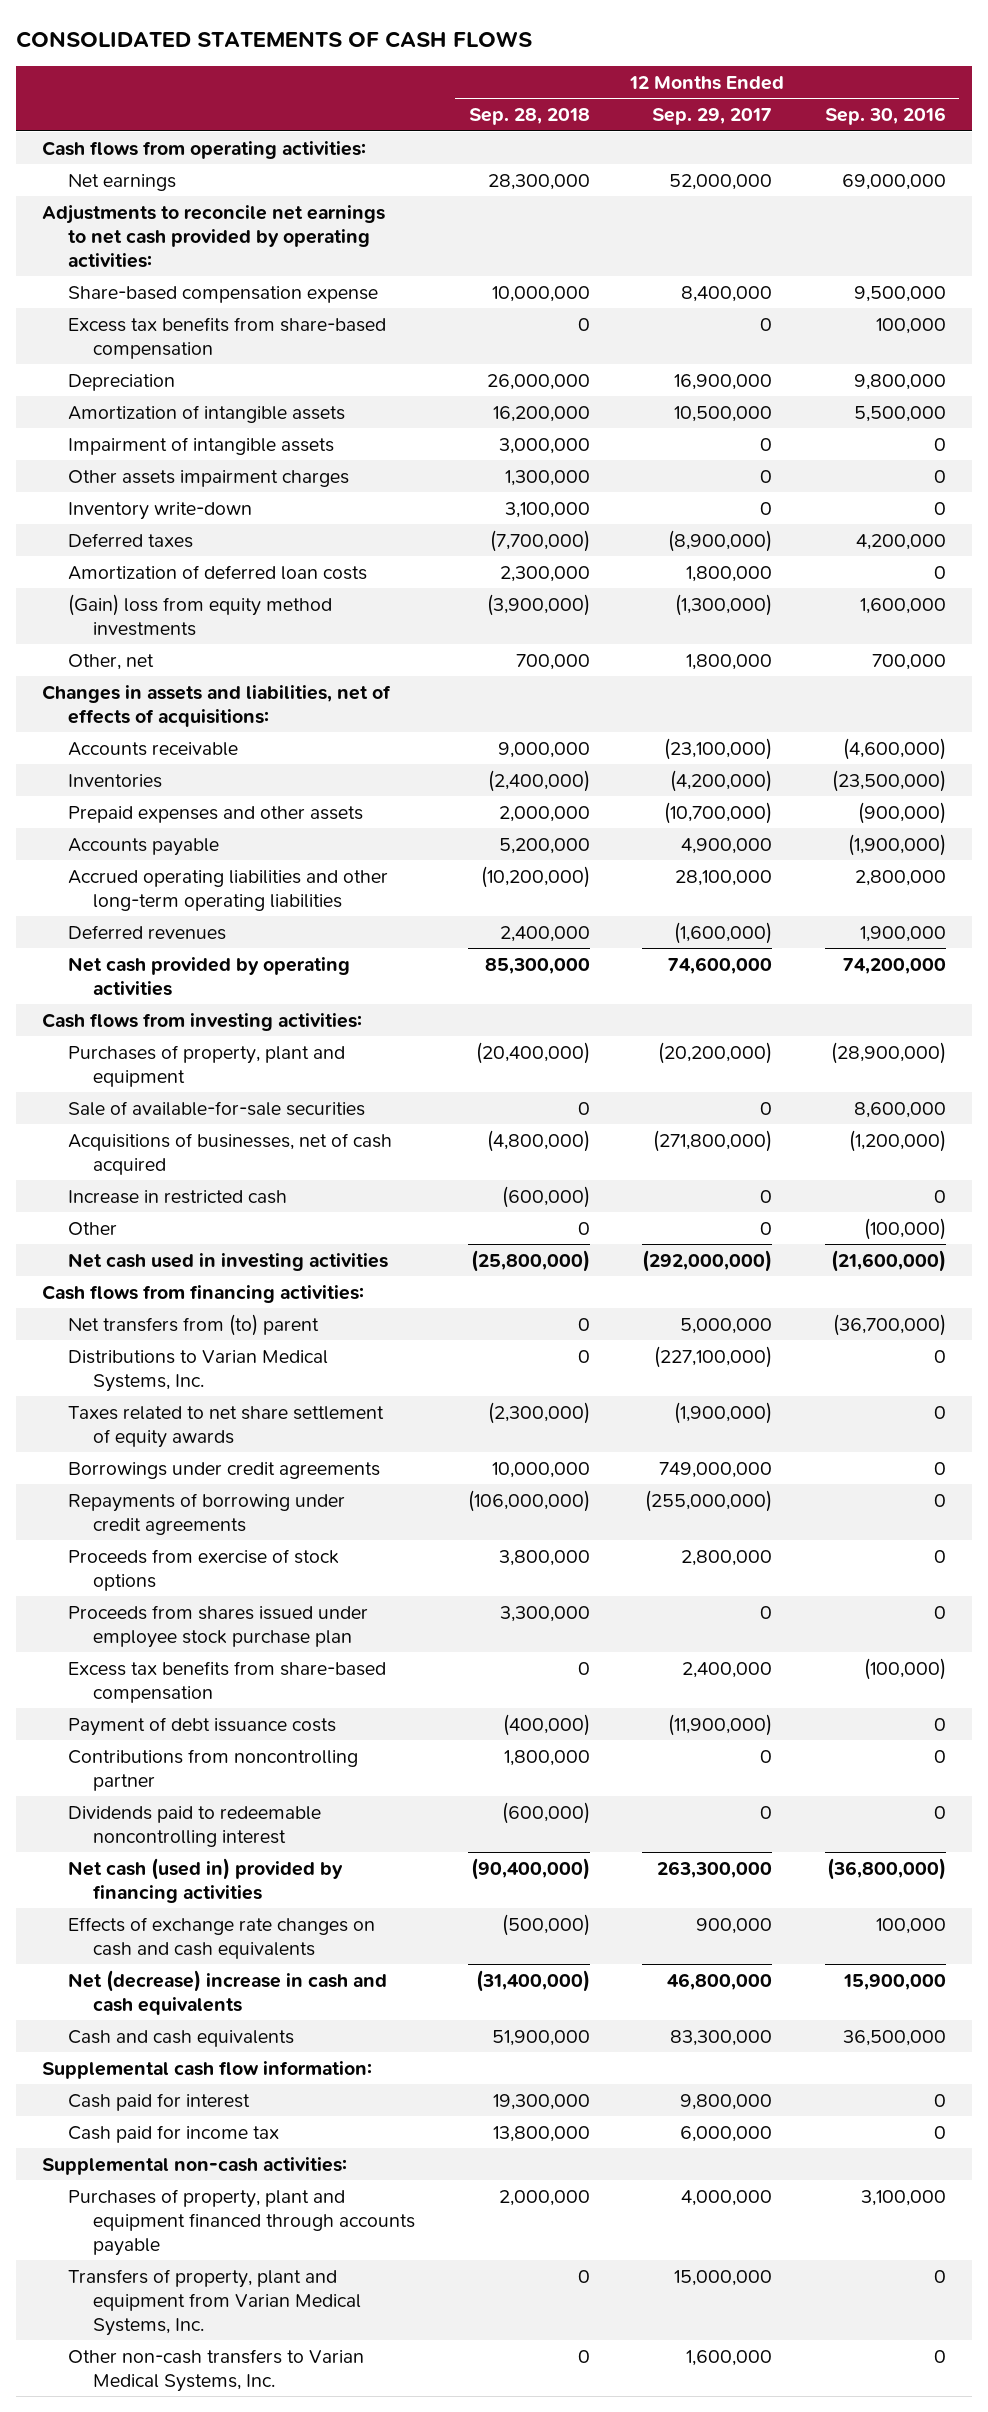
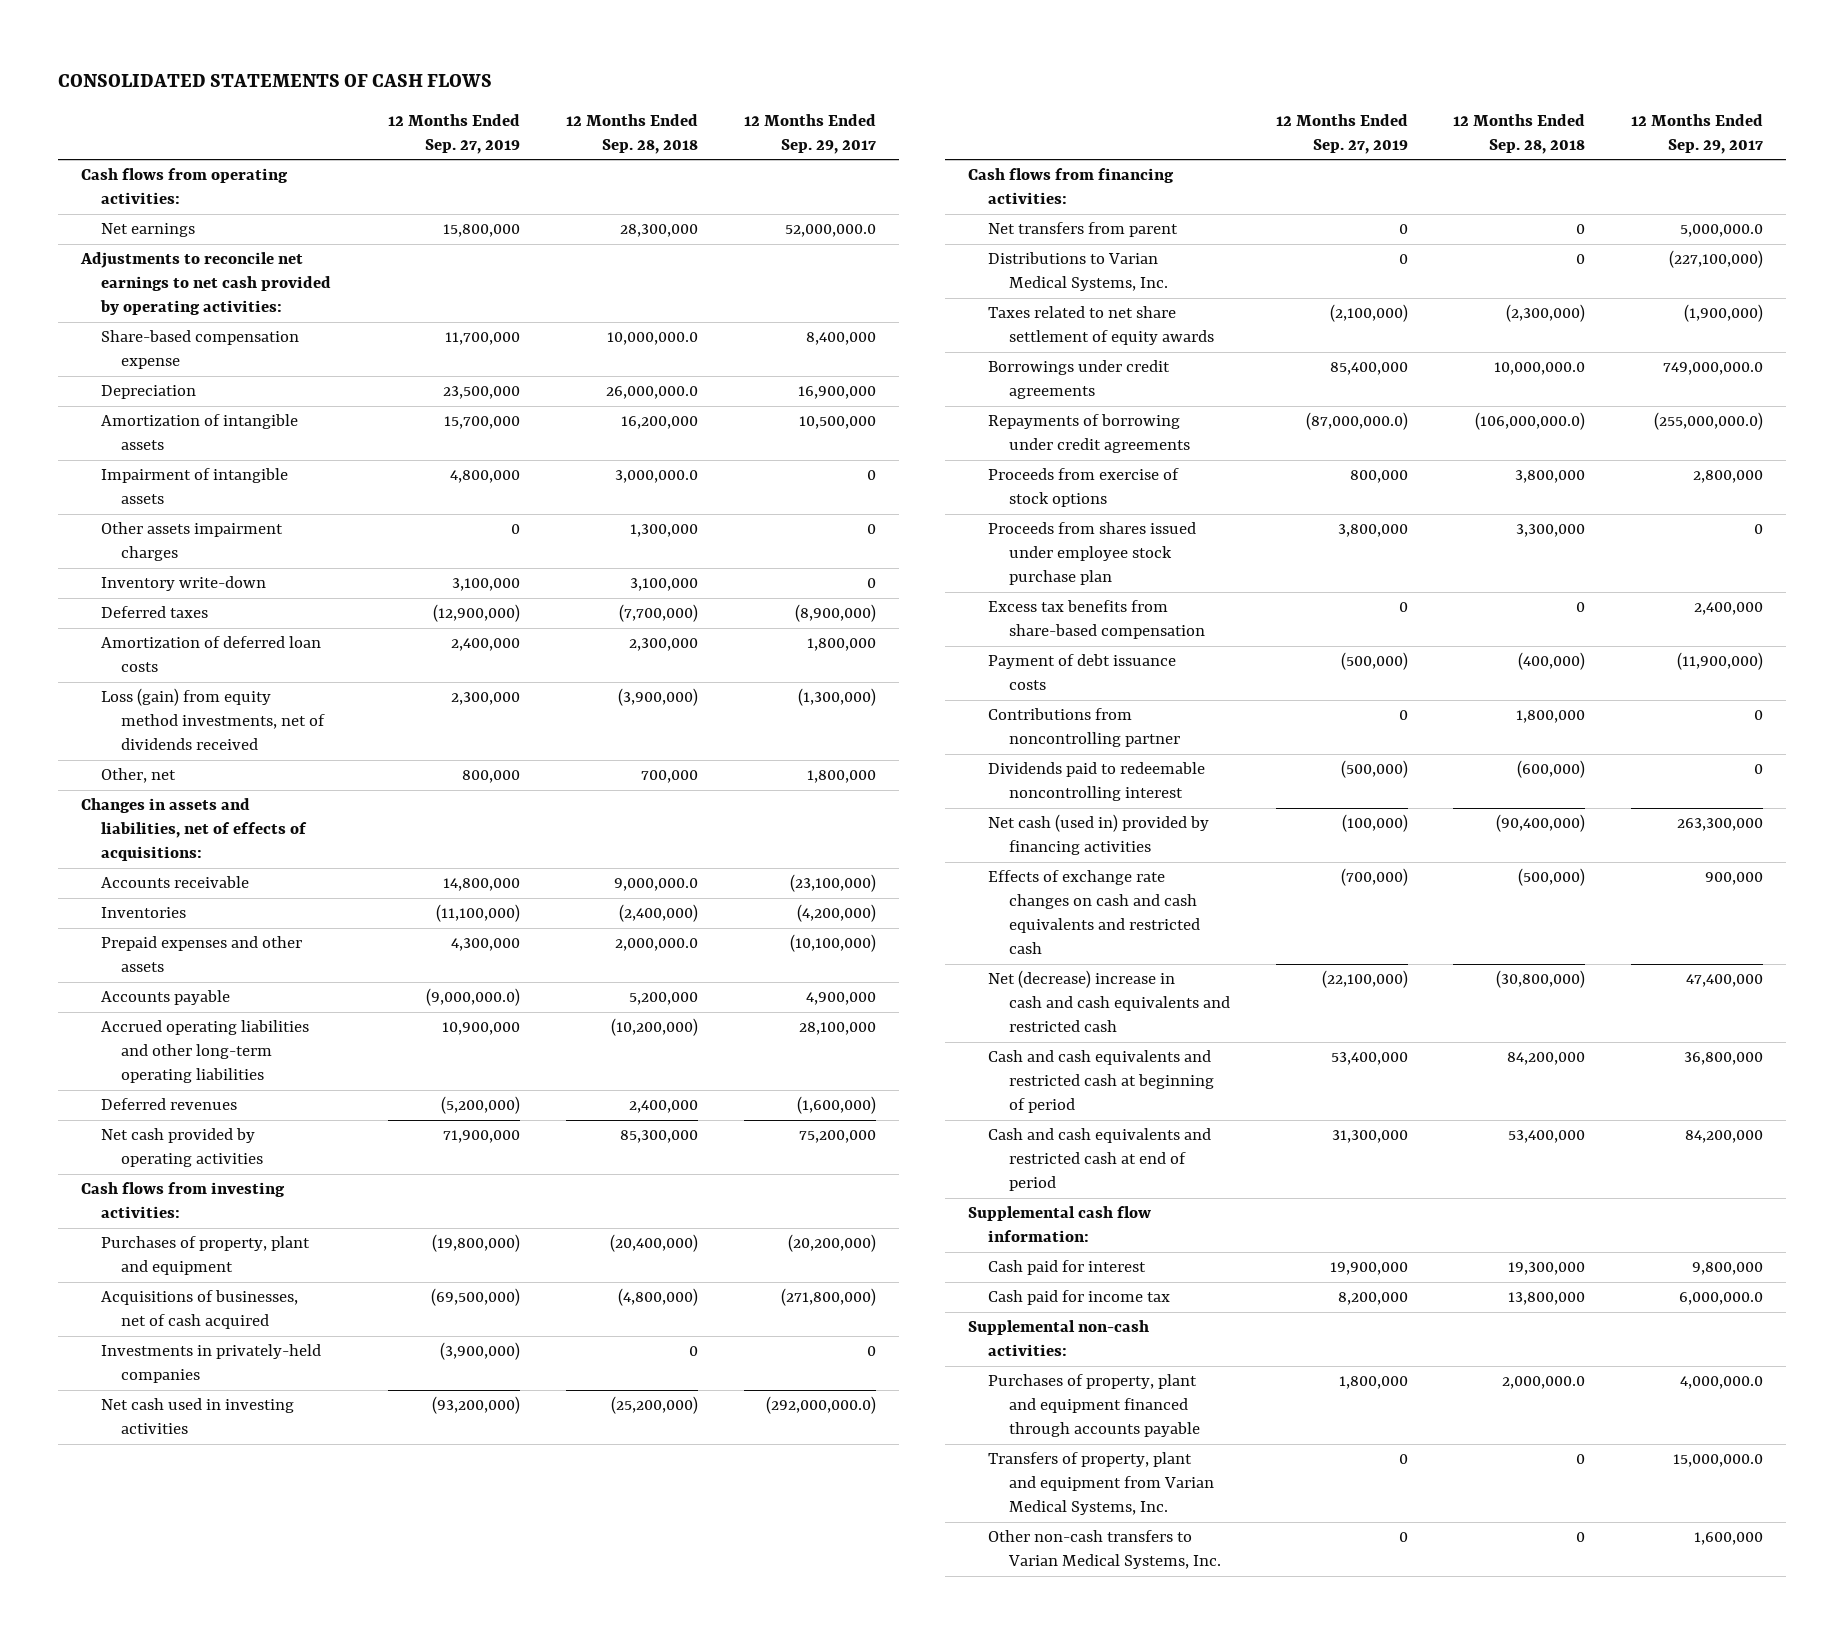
- | 12 Months Ended Sep. 28, 2018 | 12 Months Ended Sep. 29, 2017 | 12 Months Ended Sep. 30, 2016
+ | 12 Months Ended Sep. 27, 2019 | 12 Months Ended Sep. 28, 2018 | 12 Months Ended Sep. 29, 2017
- Net earnings | 28,300,000 | 52,000,000 | 69,000,000
+ Net earnings | 15,800,000 | 28,300,000 | 52,000,000.0
- Share-based compensation expense | 10,000,000 | 8,400,000 | 9,500,000
- Excess tax benefits from share-based compensation | 0 | 0 | 100,000
- Depreciation | 26,000,000 | 16,900,000 | 9,800,000
+ Share-based compensation expense | 11,700,000 | 10,000,000.0 | 8,400,000
+ Depreciation | 23,500,000 | 26,000,000.0 | 16,900,000
- Impairment of intangible assets | 3,000,000 | 0 | 0
+ Impairment of intangible assets | 4,800,000 | 3,000,000.0 | 0
- (Gain) loss from equity method investments | (3,900,000) | (1,300,000) | 1,600,000
+ Loss (gain) from equity method investments, net of dividends received | 2,300,000 | (3,900,000) | (1,300,000)
- Accounts receivable | 9,000,000 | (23,100,000) | (4,600,000)
+ Accounts receivable | 14,800,000 | 9,000,000.0 | (23,100,000)
- Prepaid expenses and other assets | 2,000,000 | (10,700,000) | (900,000)
+ Prepaid expenses and other assets | 4,300,000 | 2,000,000.0 | (10,100,000)
- Net cash provided by operating activities | 85,300,000 | 74,600,000 | 74,200,000
+ Net cash provided by operating activities | 71,900,000 | 85,300,000 | 75,200,000
- Sale of available-for-sale securities | 0 | 0 | 8,600,000
- Increase in restricted cash | (600,000) | 0 | 0
- Other | 0 | 0 | (100,000)
- Net cash used in investing activities | (25,800,000) | (292,000,000) | (21,600,000)
+ Investments in privately-held companies | (3,900,000) | 0 | 0
+ Net cash used in investing activities | (93,200,000) | (25,200,000) | (292,000,000.0)
- Net transfers from (to) parent | 0 | 5,000,000 | (36,700,000)
+ Net transfers from parent | 0 | 0 | 5,000,000.0
- Borrowings under credit agreements | 10,000,000 | 749,000,000 | 0
- Repayments of borrowing under credit agreements | (106,000,000) | (255,000,000) | 0
+ Borrowings under credit agreements | 85,400,000 | 10,000,000.0 | 749,000,000.0
+ Repayments of borrowing under credit agreements | (87,000,000.0) | (106,000,000.0) | (255,000,000.0)
- Effects of exchange rate changes on cash and cash equivalents | (500,000) | 900,000 | 100,000
- Net (decrease) increase in cash and cash equivalents | (31,400,000) | 46,800,000 | 15,900,000
- Cash and cash equivalents | 51,900,000 | 83,300,000 | 36,500,000
+ Effects of exchange rate changes on cash and cash equivalents and restricted cash | (700,000) | (500,000) | 900,000
+ Net (decrease) increase in cash and cash equivalents and restricted cash | (22,100,000) | (30,800,000) | 47,400,000
+ Cash and cash equivalents and restricted cash at beginning of period | 53,400,000 | 84,200,000 | 36,800,000
+ Cash and cash equivalents and restricted cash at end of period | 31,300,000 | 53,400,000 | 84,200,000
- Cash paid for income tax | 13,800,000 | 6,000,000 | 0
+ Cash paid for income tax | 8,200,000 | 13,800,000 | 6,000,000.0
- Purchases of property, plant and equipment financed through accounts payable | 2,000,000 | 4,000,000 | 3,100,000
- Transfers of property, plant and equipment from Varian Medical Systems, Inc. | 0 | 15,000,000 | 0
+ Purchases of property, plant and equipment financed through accounts payable | 1,800,000 | 2,000,000.0 | 4,000,000.0
+ Transfers of property, plant and equipment from Varian Medical Systems, Inc. | 0 | 0 | 15,000,000.0

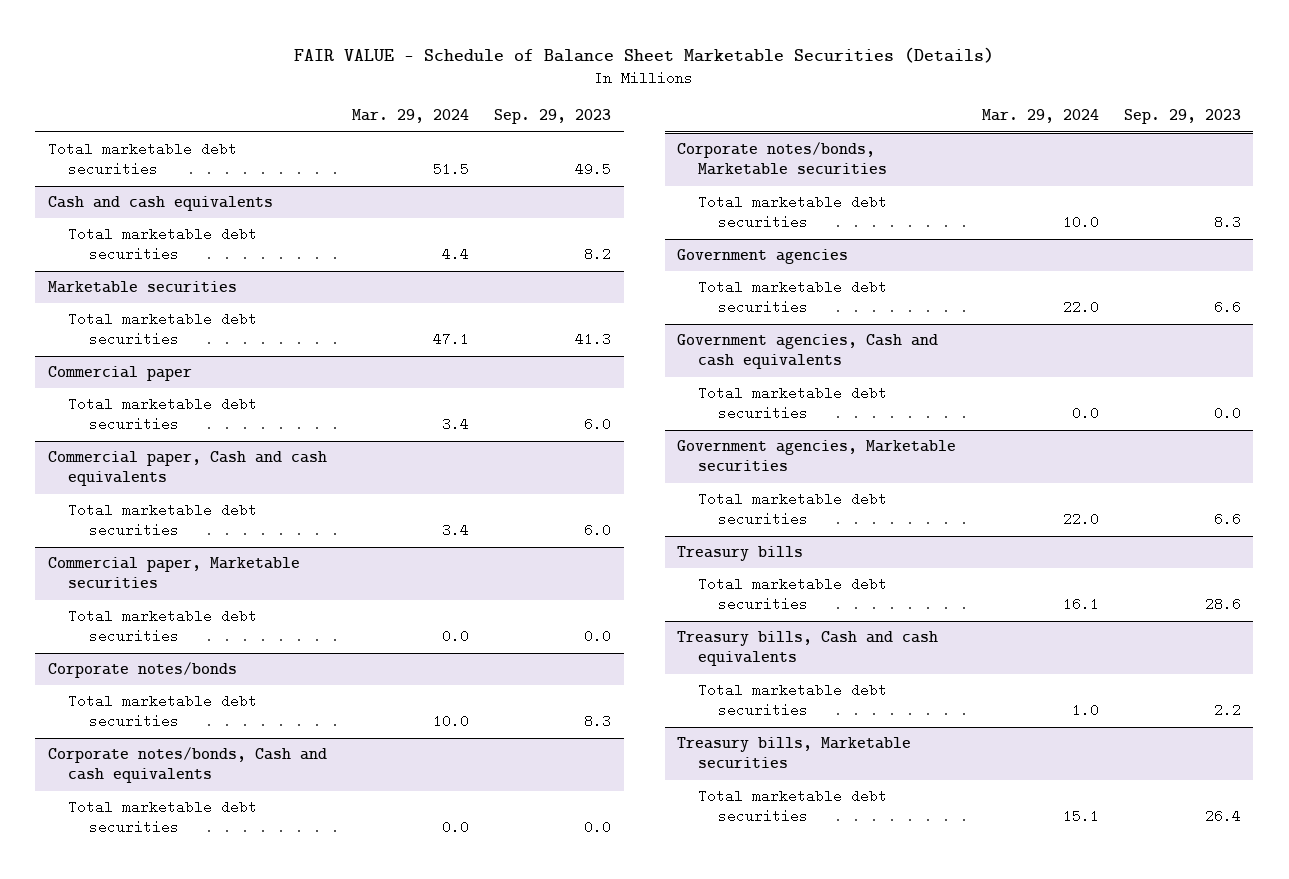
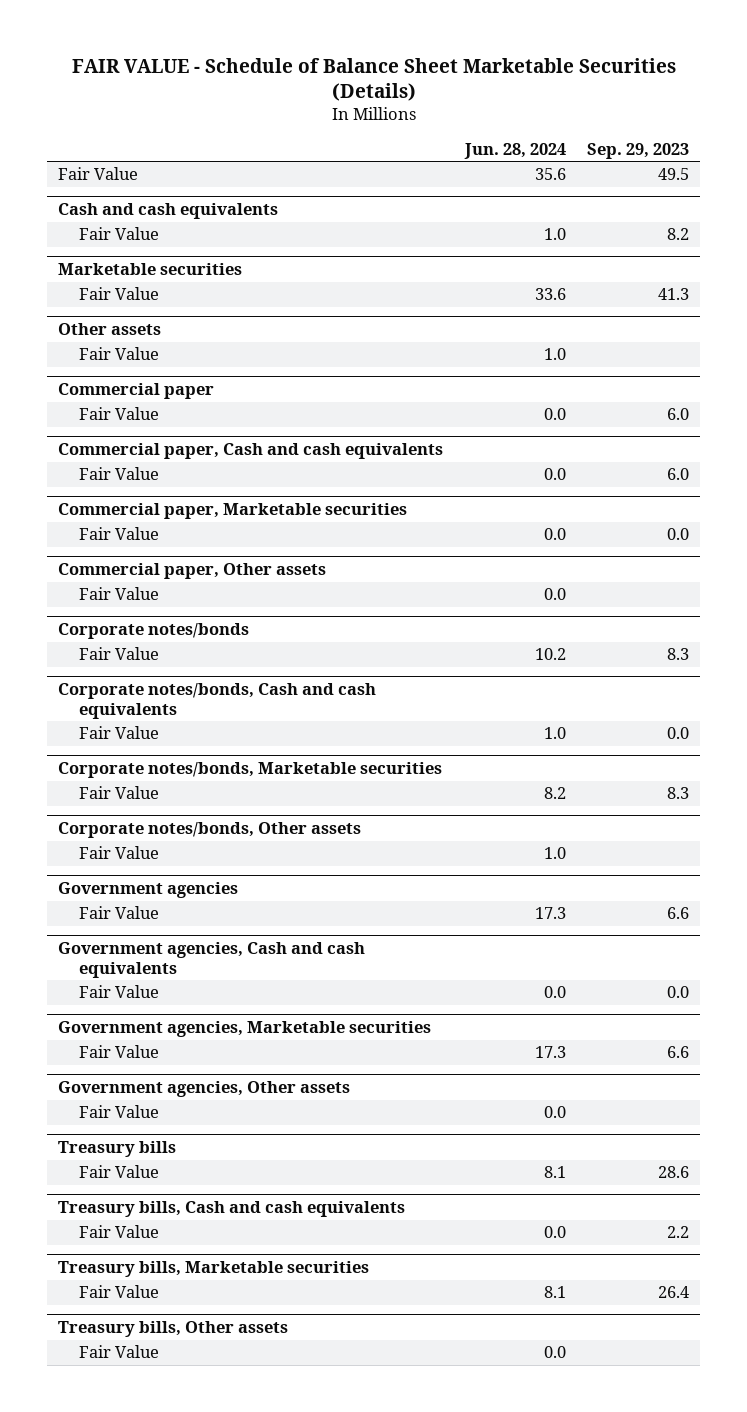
- | Mar. 29, 2024 | Sep. 29, 2023
+ | Jun. 28, 2024 | Sep. 29, 2023
- Total marketable debt securities | 51.5 | 49.5
+ Fair Value | 35.6 | 49.5
@ Cash and cash equivalents
- Total marketable debt securities | 4.4 | 8.2
+ Fair Value | 1.0 | 8.2
@ Marketable securities
- Total marketable debt securities | 47.1 | 41.3
+ Fair Value | 33.6 | 41.3
+ Other assets
+ Fair Value | 1.0 |
@ Commercial paper
- Total marketable debt securities | 3.4 | 6.0
+ Fair Value | 0.0 | 6.0
@ Commercial paper, Cash and cash equivalents
- Total marketable debt securities | 3.4 | 6.0
+ Fair Value | 0.0 | 6.0
@ Commercial paper, Marketable securities
- Total marketable debt securities | 0.0 | 0.0
+ Fair Value | 0.0 | 0.0
+ Commercial paper, Other assets
+ Fair Value | 0.0 |
@ Corporate notes/bonds
- Total marketable debt securities | 10.0 | 8.3
+ Fair Value | 10.2 | 8.3
@ Corporate notes/bonds, Cash and cash equivalents
- Total marketable debt securities | 0.0 | 0.0
+ Fair Value | 1.0 | 0.0
@ Corporate notes/bonds, Marketable securities
- Total marketable debt securities | 10.0 | 8.3
+ Fair Value | 8.2 | 8.3
+ Corporate notes/bonds, Other assets
+ Fair Value | 1.0 |
@ Government agencies
- Total marketable debt securities | 22.0 | 6.6
+ Fair Value | 17.3 | 6.6
@ Government agencies, Cash and cash equivalents
- Total marketable debt securities | 0.0 | 0.0
+ Fair Value | 0.0 | 0.0
@ Government agencies, Marketable securities
- Total marketable debt securities | 22.0 | 6.6
+ Fair Value | 17.3 | 6.6
+ Government agencies, Other assets
+ Fair Value | 0.0 |
@ Treasury bills
- Total marketable debt securities | 16.1 | 28.6
+ Fair Value | 8.1 | 28.6
@ Treasury bills, Cash and cash equivalents
- Total marketable debt securities | 1.0 | 2.2
+ Fair Value | 0.0 | 2.2
@ Treasury bills, Marketable securities
- Total marketable debt securities | 15.1 | 26.4
+ Fair Value | 8.1 | 26.4
+ Treasury bills, Other assets
+ Fair Value | 0.0 |

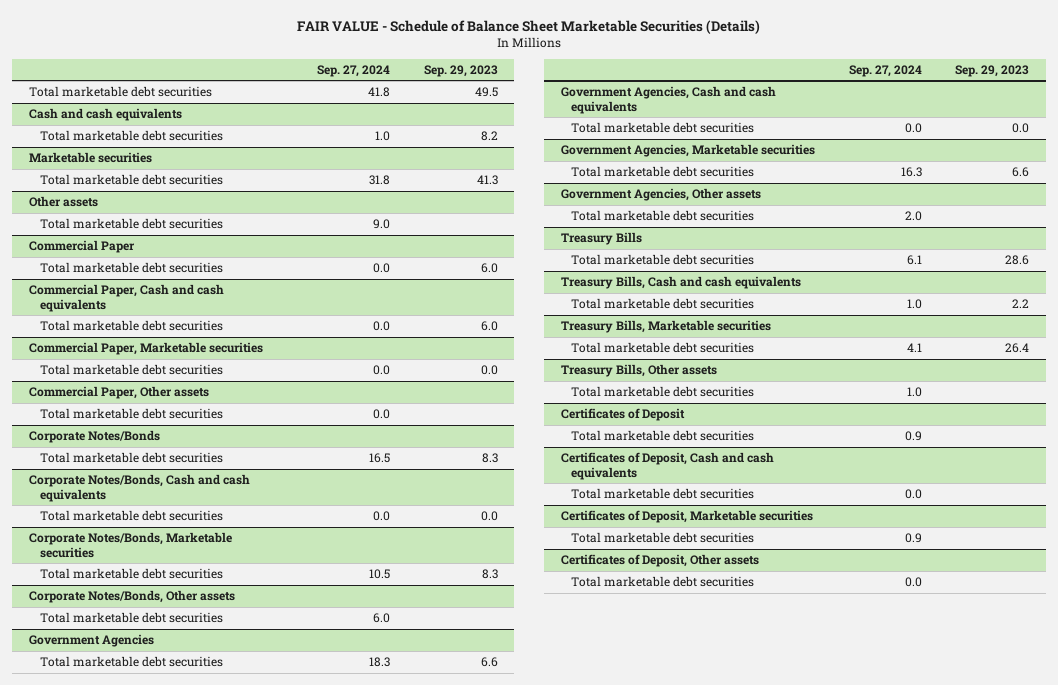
- | Jun. 28, 2024 | Sep. 29, 2023
+ | Sep. 27, 2024 | Sep. 29, 2023
- Fair Value | 35.6 | 49.5
+ Total marketable debt securities | 41.8 | 49.5
@ Cash and cash equivalents
- Fair Value | 1.0 | 8.2
+ Total marketable debt securities | 1.0 | 8.2
@ Marketable securities
- Fair Value | 33.6 | 41.3
+ Total marketable debt securities | 31.8 | 41.3
@ Other assets
- Fair Value | 1.0 |
- Commercial paper
- Fair Value | 0.0 | 6.0
- Commercial paper, Cash and cash equivalents
- Fair Value | 0.0 | 6.0
- Commercial paper, Marketable securities
- Fair Value | 0.0 | 0.0
- Commercial paper, Other assets
- Fair Value | 0.0 |
- Corporate notes/bonds
- Fair Value | 10.2 | 8.3
- Corporate notes/bonds, Cash and cash equivalents
- Fair Value | 1.0 | 0.0
- Corporate notes/bonds, Marketable securities
- Fair Value | 8.2 | 8.3
- Corporate notes/bonds, Other assets
- Fair Value | 1.0 |
- Government agencies
- Fair Value | 17.3 | 6.6
- Government agencies, Cash and cash equivalents
- Fair Value | 0.0 | 0.0
- Government agencies, Marketable securities
- Fair Value | 17.3 | 6.6
- Government agencies, Other assets
- Fair Value | 0.0 |
- Treasury bills
- Fair Value | 8.1 | 28.6
- Treasury bills, Cash and cash equivalents
- Fair Value | 0.0 | 2.2
- Treasury bills, Marketable securities
- Fair Value | 8.1 | 26.4
- Treasury bills, Other assets
- Fair Value | 0.0 |
@ Other assets
+ Total marketable debt securities | 9.0 |
+ Commercial Paper
+ Total marketable debt securities | 0.0 | 6.0
+ Commercial Paper, Cash and cash equivalents
+ Total marketable debt securities | 0.0 | 6.0
+ Commercial Paper, Marketable securities
+ Total marketable debt securities | 0.0 | 0.0
+ Commercial Paper, Other assets
+ Total marketable debt securities | 0.0 |
+ Corporate Notes/Bonds
+ Total marketable debt securities | 16.5 | 8.3
+ Corporate Notes/Bonds, Cash and cash equivalents
+ Total marketable debt securities | 0.0 | 0.0
+ Corporate Notes/Bonds, Marketable securities
+ Total marketable debt securities | 10.5 | 8.3
+ Corporate Notes/Bonds, Other assets
+ Total marketable debt securities | 6.0 |
+ Government Agencies
+ Total marketable debt securities | 18.3 | 6.6
+ Government Agencies, Cash and cash equivalents
+ Total marketable debt securities | 0.0 | 0.0
+ Government Agencies, Marketable securities
+ Total marketable debt securities | 16.3 | 6.6
+ Government Agencies, Other assets
+ Total marketable debt securities | 2.0 |
+ Treasury Bills
+ Total marketable debt securities | 6.1 | 28.6
+ Treasury Bills, Cash and cash equivalents
+ Total marketable debt securities | 1.0 | 2.2
+ Treasury Bills, Marketable securities
+ Total marketable debt securities | 4.1 | 26.4
+ Treasury Bills, Other assets
+ Total marketable debt securities | 1.0 |
+ Certificates of Deposit
+ Total marketable debt securities | 0.9 |
+ Certificates of Deposit, Cash and cash equivalents
+ Total marketable debt securities | 0.0 |
+ Certificates of Deposit, Marketable securities
+ Total marketable debt securities | 0.9 |
+ Certificates of Deposit, Other assets
+ Total marketable debt securities | 0.0 |

